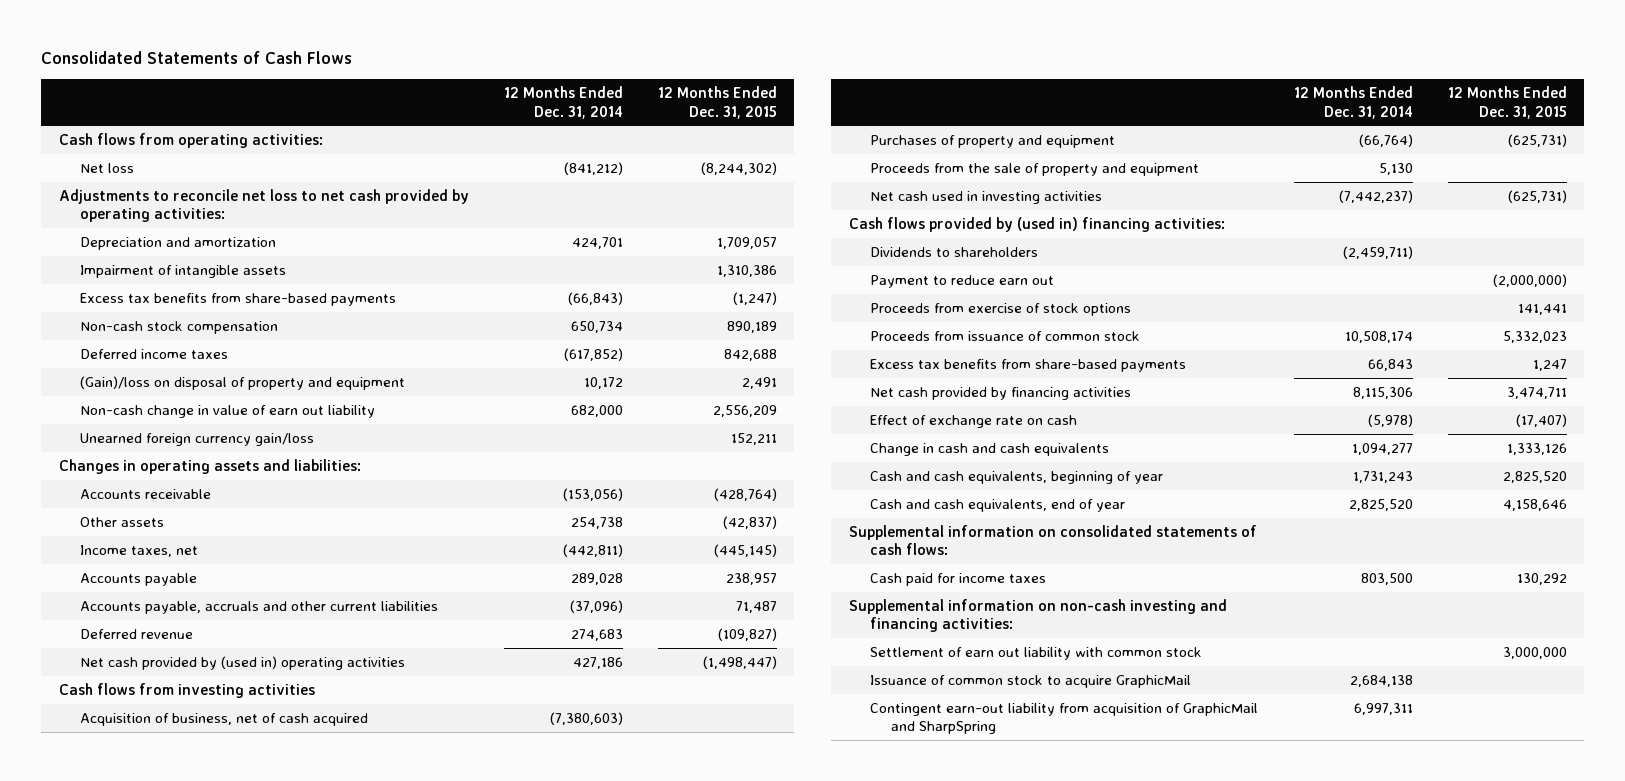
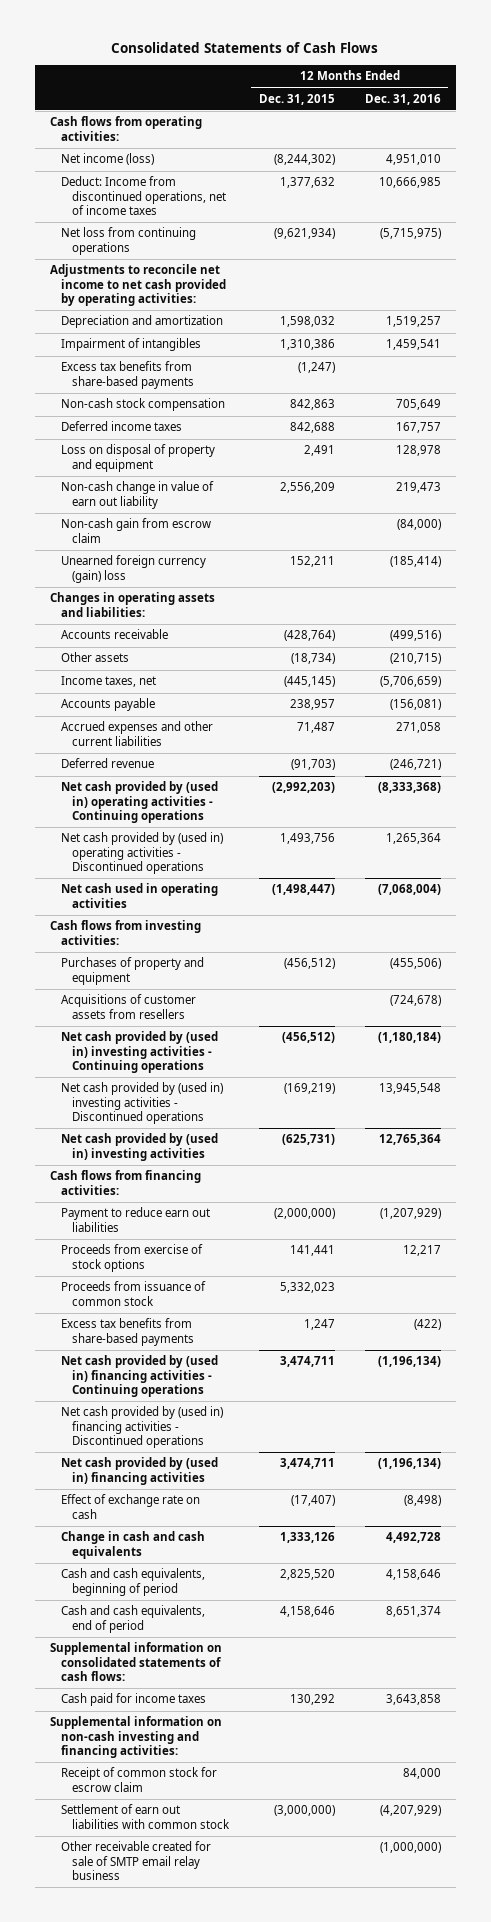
- | 12 Months Ended Dec. 31, 2014 | 12 Months Ended Dec. 31, 2015
+ | 12 Months Ended Dec. 31, 2015 | 12 Months Ended Dec. 31, 2016
- Net loss | (841,212) | (8,244,302)
- Adjustments to reconcile net loss to net cash provided by operating activities:
- Depreciation and amortization | 424,701 | 1,709,057
- Impairment of intangible assets | | 1,310,386
+ Net income (loss) | (8,244,302) | 4,951,010
+ Deduct: Income from discontinued operations, net of income taxes | 1,377,632 | 10,666,985
+ Net loss from continuing operations | (9,621,934) | (5,715,975)
+ Adjustments to reconcile net income to net cash provided by operating activities:
+ Depreciation and amortization | 1,598,032 | 1,519,257
+ Impairment of intangibles | 1,310,386 | 1,459,541
- Non-cash stock compensation | 650,734 | 890,189
+ Non-cash stock compensation | 842,863 | 705,649
- (Gain)/loss on disposal of property and equipment | 10,172 | 2,491
+ Loss on disposal of property and equipment | 2,491 | 128,978
- Unearned foreign currency gain/loss | | 152,211
+ Non-cash gain from escrow claim | | (84,000)
+ Unearned foreign currency (gain) loss | 152,211 | (185,414)
- Other assets | 254,738 | (42,837)
+ Other assets | (18,734) | (210,715)
- Accounts payable, accruals and other current liabilities | (37,096) | 71,487
- Deferred revenue | 274,683 | (109,827)
- Net cash provided by (used in) operating activities | 427,186 | (1,498,447)
- Cash flows from investing activities
- Acquisition of business, net of cash acquired | (7,380,603) |
- Purchases of property and equipment | (66,764) | (625,731)
- Proceeds from the sale of property and equipment | 5,130 |
- Net cash used in investing activities | (7,442,237) | (625,731)
- Cash flows provided by (used in) financing activities:
- Dividends to shareholders | (2,459,711) |
- Payment to reduce earn out | | (2,000,000)
+ Accrued expenses and other current liabilities | 71,487 | 271,058
+ Deferred revenue | (91,703) | (246,721)
+ Net cash provided by (used in) operating activities - Continuing operations | (2,992,203) | (8,333,368)
+ Net cash provided by (used in) operating activities - Discontinued operations | 1,493,756 | 1,265,364
+ Net cash used in operating activities | (1,498,447) | (7,068,004)
+ Cash flows from investing activities:
+ Purchases of property and equipment | (456,512) | (455,506)
+ Acquisitions of customer assets from resellers | | (724,678)
+ Net cash provided by (used in) investing activities - Continuing operations | (456,512) | (1,180,184)
+ Net cash provided by (used in) investing activities - Discontinued operations | (169,219) | 13,945,548
+ Net cash provided by (used in) investing activities | (625,731) | 12,765,364
+ Cash flows from financing activities:
+ Payment to reduce earn out liabilities | (2,000,000) | (1,207,929)
- Net cash provided by financing activities | 8,115,306 | 3,474,711
+ Net cash provided by (used in) financing activities - Continuing operations | 3,474,711 | (1,196,134)
+ Net cash provided by (used in) financing activities - Discontinued operations
+ Net cash provided by (used in) financing activities | 3,474,711 | (1,196,134)
- Cash and cash equivalents, beginning of year | 1,731,243 | 2,825,520
- Cash and cash equivalents, end of year | 2,825,520 | 4,158,646
+ Cash and cash equivalents, beginning of period | 2,825,520 | 4,158,646
+ Cash and cash equivalents, end of period | 4,158,646 | 8,651,374
- Settlement of earn out liability with common stock | | 3,000,000
- Issuance of common stock to acquire GraphicMail | 2,684,138 |
- Contingent earn-out liability from acquisition of GraphicMail and SharpSpring | 6,997,311 |
+ Receipt of common stock for escrow claim | | 84,000
+ Settlement of earn out liabilities with common stock | (3,000,000) | (4,207,929)
+ Other receivable created for sale of SMTP email relay business | | (1,000,000)

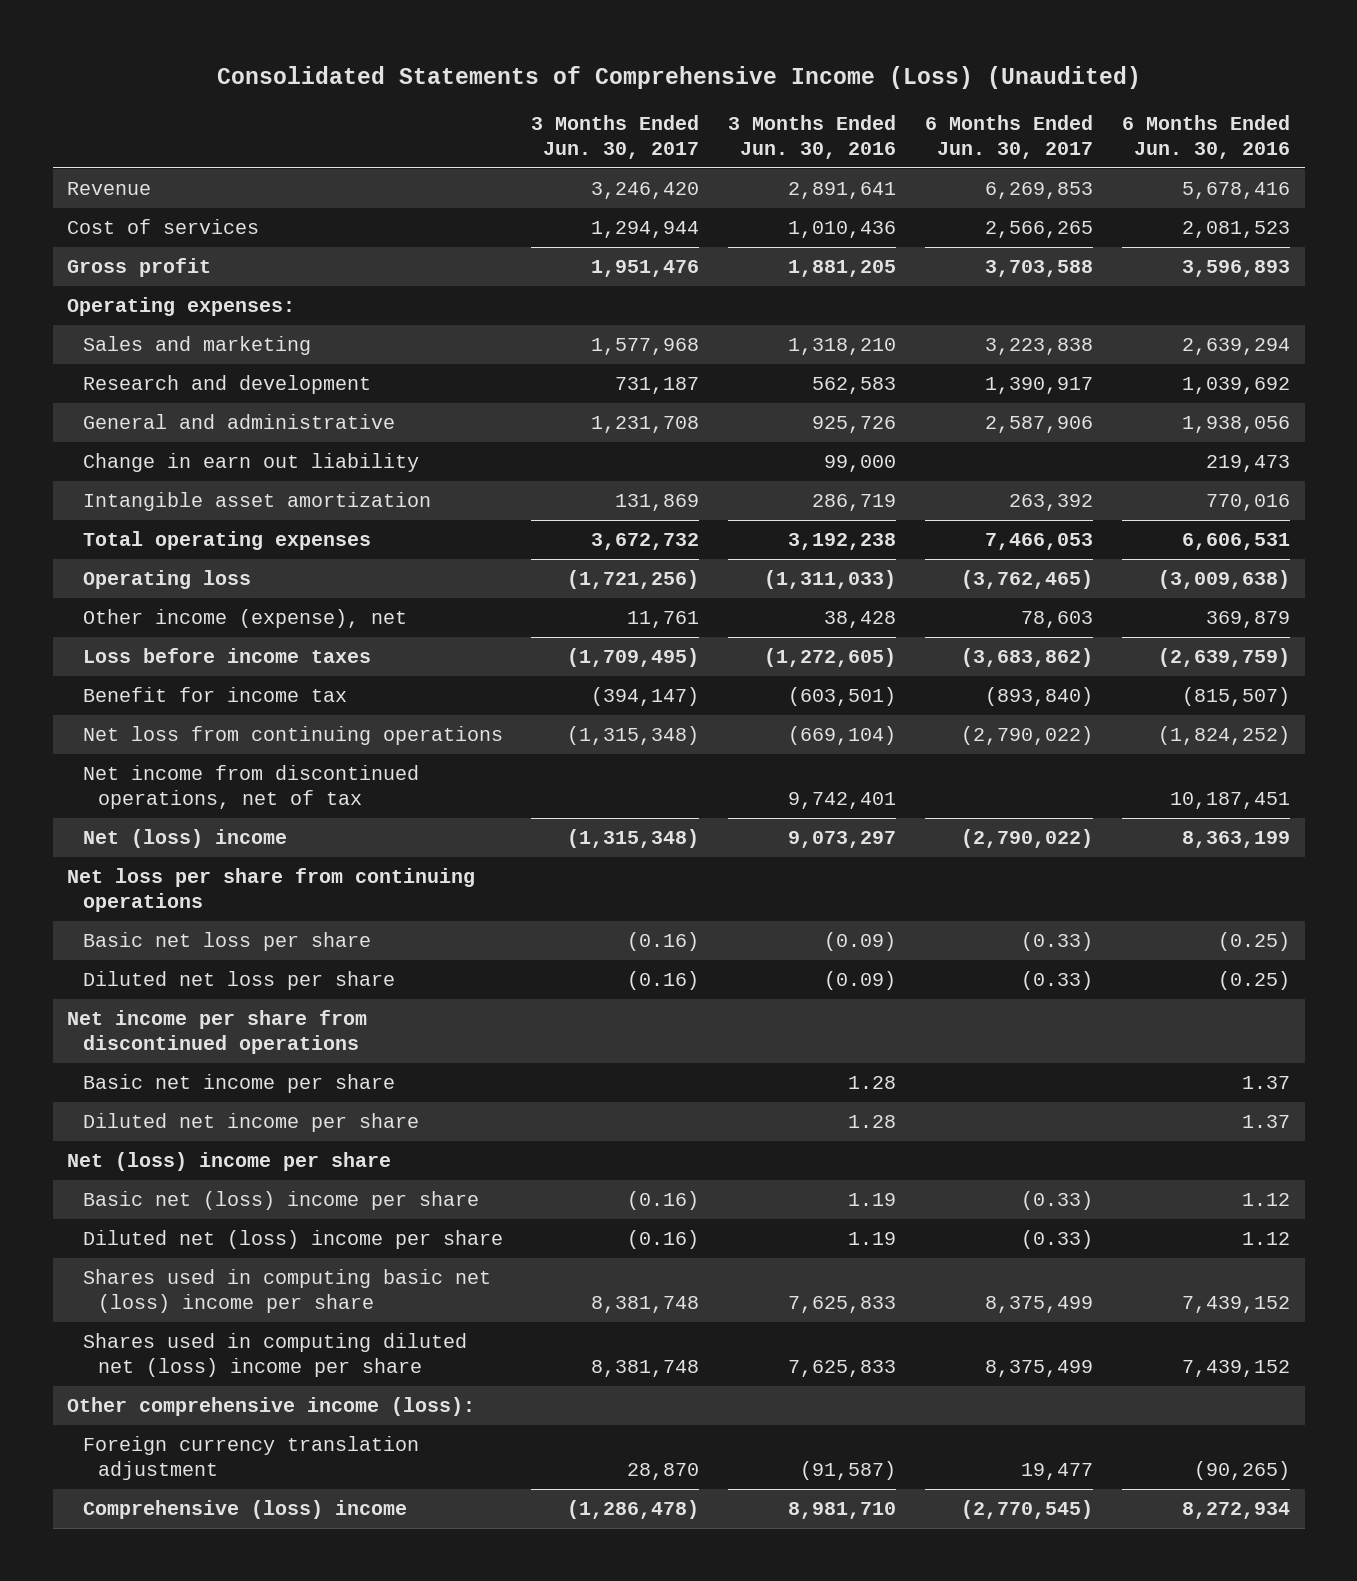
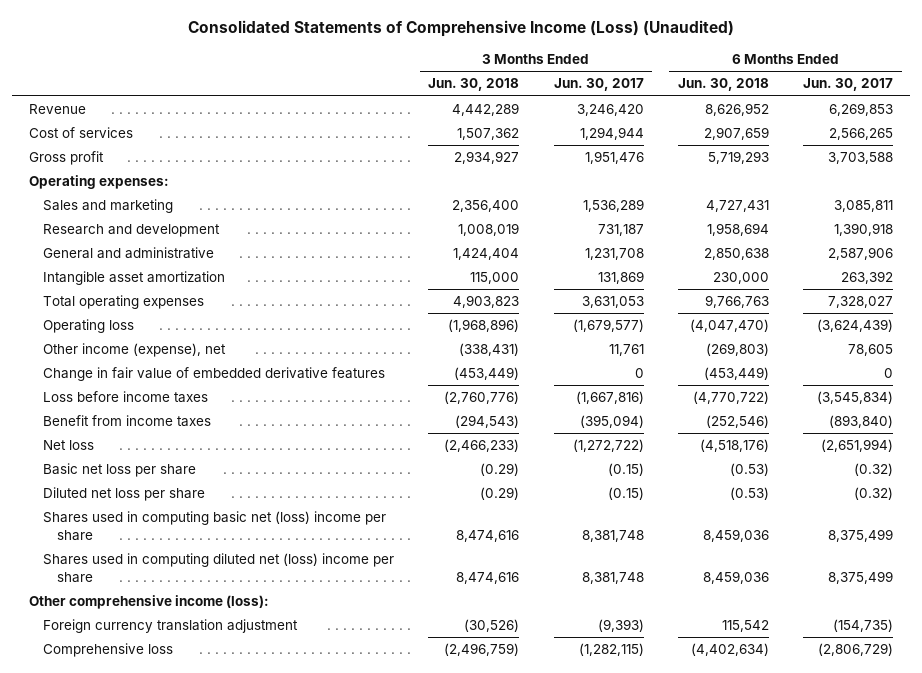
- | 3 Months Ended Jun. 30, 2017 | 3 Months Ended Jun. 30, 2016 | 6 Months Ended Jun. 30, 2017 | 6 Months Ended Jun. 30, 2016
+ | 3 Months Ended Jun. 30, 2018 | 3 Months Ended Jun. 30, 2017 | 6 Months Ended Jun. 30, 2018 | 6 Months Ended Jun. 30, 2017
- Sales and marketing | 1,577,968 | 1,318,210 | 3,223,838 | 2,639,294
- Research and development | 731,187 | 562,583 | 1,390,917 | 1,039,692
+ Sales and marketing | 2,356,400 | 1,536,289 | 4,727,431 | 3,085,811
+ Research and development | 1,008,019 | 731,187 | 1,958,694 | 1,390,918
- Change in earn out liability | | 99,000 | | 219,473
- Total operating expenses | 3,672,732 | 3,192,238 | 7,466,053 | 6,606,531
- Operating loss | (1,721,256) | (1,311,033) | (3,762,465) | (3,009,638)
- Other income (expense), net | 11,761 | 38,428 | 78,603 | 369,879
- Loss before income taxes | (1,709,495) | (1,272,605) | (3,683,862) | (2,639,759)
- Benefit for income tax | (394,147) | (603,501) | (893,840) | (815,507)
- Net loss from continuing operations | (1,315,348) | (669,104) | (2,790,022) | (1,824,252)
- Net income from discontinued operations, net of tax | | 9,742,401 | | 10,187,451
- Net (loss) income | (1,315,348) | 9,073,297 | (2,790,022) | 8,363,199
- Net loss per share from continuing operations
- Basic net loss per share | (0.16) | (0.09) | (0.33) | (0.25)
- Diluted net loss per share | (0.16) | (0.09) | (0.33) | (0.25)
- Net income per share from discontinued operations
- Basic net income per share | | 1.28 | | 1.37
- Diluted net income per share | | 1.28 | | 1.37
- Net (loss) income per share
- Basic net (loss) income per share | (0.16) | 1.19 | (0.33) | 1.12
- Diluted net (loss) income per share | (0.16) | 1.19 | (0.33) | 1.12
+ Total operating expenses | 4,903,823 | 3,631,053 | 9,766,763 | 7,328,027
+ Operating loss | (1,968,896) | (1,679,577) | (4,047,470) | (3,624,439)
+ Other income (expense), net | (338,431) | 11,761 | (269,803) | 78,605
+ Change in fair value of embedded derivative features | (453,449) | 0 | (453,449) | 0
+ Loss before income taxes | (2,760,776) | (1,667,816) | (4,770,722) | (3,545,834)
+ Benefit from income taxes | (294,543) | (395,094) | (252,546) | (893,840)
+ Net loss | (2,466,233) | (1,272,722) | (4,518,176) | (2,651,994)
+ Basic net loss per share | (0.29) | (0.15) | (0.53) | (0.32)
+ Diluted net loss per share | (0.29) | (0.15) | (0.53) | (0.32)
- Foreign currency translation adjustment | 28,870 | (91,587) | 19,477 | (90,265)
- Comprehensive (loss) income | (1,286,478) | 8,981,710 | (2,770,545) | 8,272,934
+ Foreign currency translation adjustment | (30,526) | (9,393) | 115,542 | (154,735)
+ Comprehensive loss | (2,496,759) | (1,282,115) | (4,402,634) | (2,806,729)

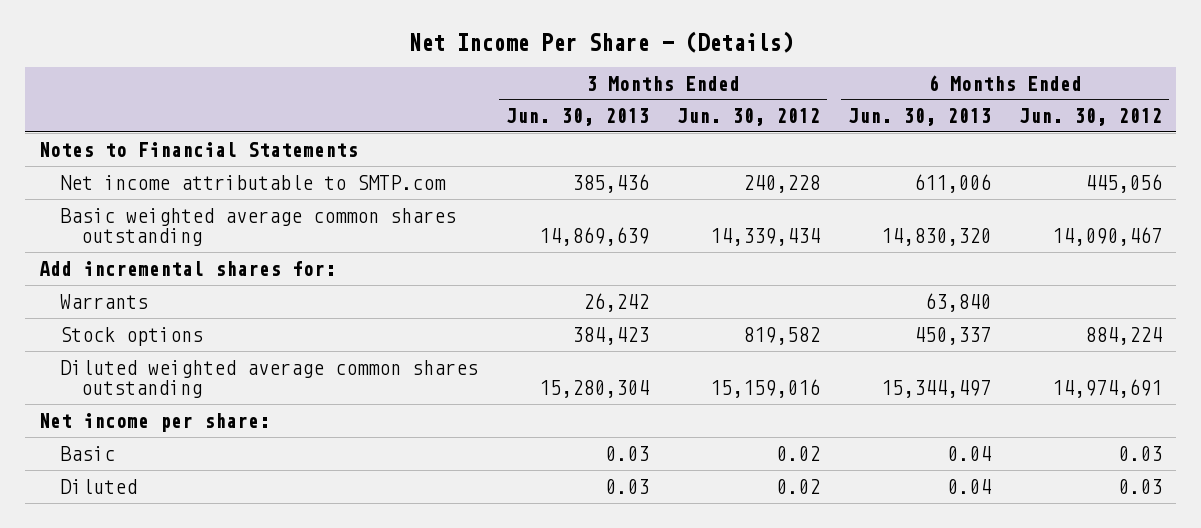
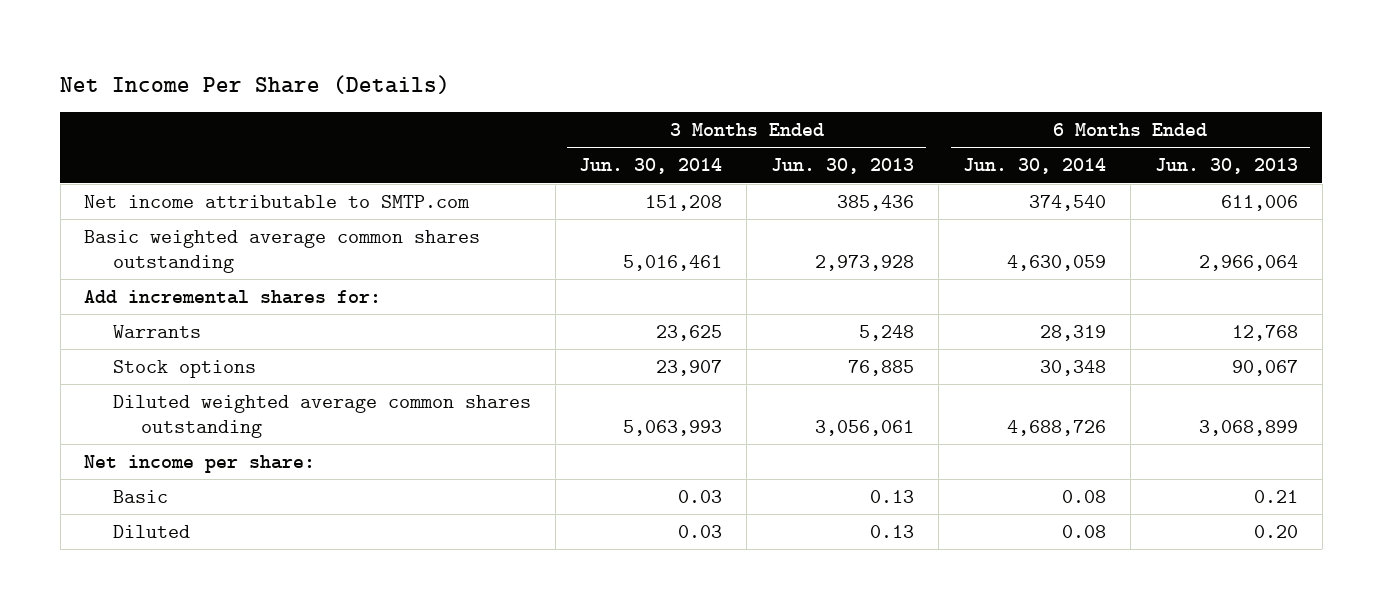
- Net Income Per Share - (Details)
+ Net Income Per Share (Details)
- | 3 Months Ended Jun. 30, 2013 | 3 Months Ended Jun. 30, 2012 | 6 Months Ended Jun. 30, 2013 | 6 Months Ended Jun. 30, 2012
+ | 3 Months Ended Jun. 30, 2014 | 3 Months Ended Jun. 30, 2013 | 6 Months Ended Jun. 30, 2014 | 6 Months Ended Jun. 30, 2013
- Notes to Financial Statements
- Basic weighted average common shares outstanding | 14,869,639 | 14,339,434 | 14,830,320 | 14,090,467
+ Basic weighted average common shares outstanding | 5,016,461 | 2,973,928 | 4,630,059 | 2,966,064
- Warrants | 26,242 | | 63,840 |
- Stock options | 384,423 | 819,582 | 450,337 | 884,224
- Diluted weighted average common shares outstanding | 15,280,304 | 15,159,016 | 15,344,497 | 14,974,691
+ Warrants | 23,625 | 5,248 | 28,319 | 12,768
+ Stock options | 23,907 | 76,885 | 30,348 | 90,067
+ Diluted weighted average common shares outstanding | 5,063,993 | 3,056,061 | 4,688,726 | 3,068,899
- Basic | 0.03 | 0.02 | 0.04 | 0.03
- Diluted | 0.03 | 0.02 | 0.04 | 0.03
+ Basic | 0.03 | 0.13 | 0.08 | 0.21
+ Diluted | 0.03 | 0.13 | 0.08 | 0.20

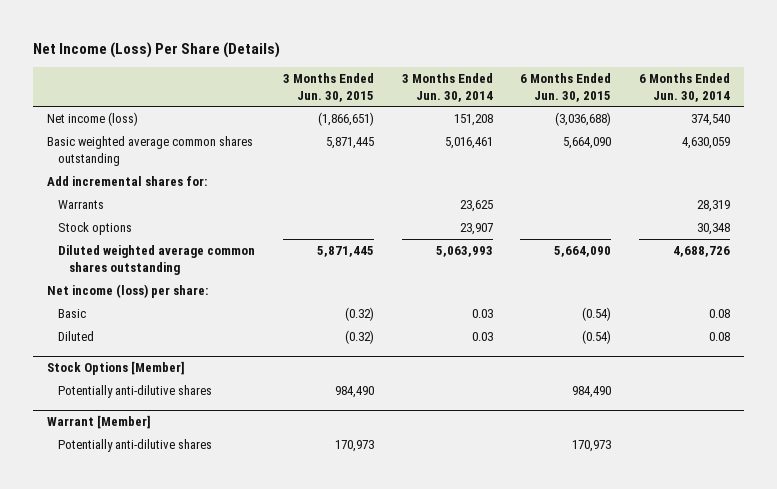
- Net Income Per Share (Details)
+ Net Income (Loss) Per Share (Details)
- | 3 Months Ended Jun. 30, 2014 | 3 Months Ended Jun. 30, 2013 | 6 Months Ended Jun. 30, 2014 | 6 Months Ended Jun. 30, 2013
+ | 3 Months Ended Jun. 30, 2015 | 3 Months Ended Jun. 30, 2014 | 6 Months Ended Jun. 30, 2015 | 6 Months Ended Jun. 30, 2014
- Net income attributable to SMTP.com | 151,208 | 385,436 | 374,540 | 611,006
+ Net income (loss) | (1,866,651) | 151,208 | (3,036,688) | 374,540
- Net income per share:
+ Net income (loss) per share:
+ Stock Options [Member]
+ Potentially anti-dilutive shares | 984,490 | | 984,490 |
+ Warrant [Member]
+ Potentially anti-dilutive shares | 170,973 | | 170,973 |

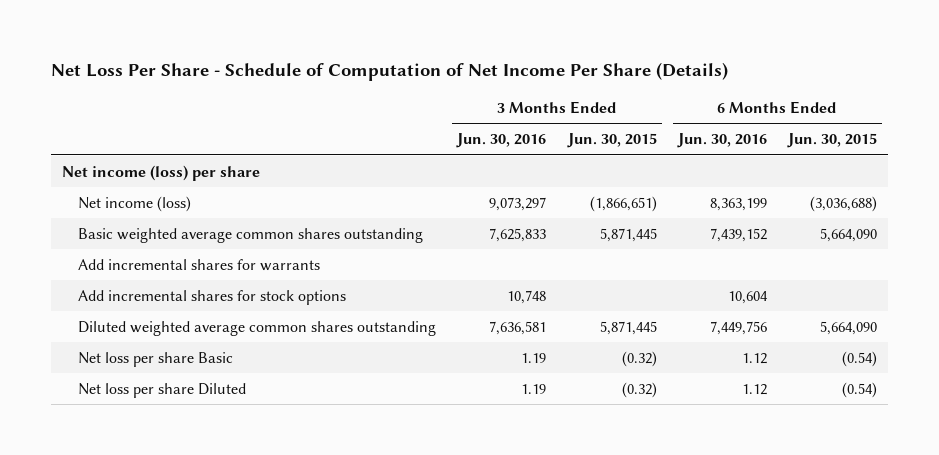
- Net Income (Loss) Per Share (Details)
+ Net Loss Per Share - Schedule of Computation of Net Income Per Share (Details)
- | 3 Months Ended Jun. 30, 2015 | 3 Months Ended Jun. 30, 2014 | 6 Months Ended Jun. 30, 2015 | 6 Months Ended Jun. 30, 2014
+ | 3 Months Ended Jun. 30, 2016 | 3 Months Ended Jun. 30, 2015 | 6 Months Ended Jun. 30, 2016 | 6 Months Ended Jun. 30, 2015
+ Net income (loss) per share
- Add incremental shares for:
- Warrants | | 23,625 | | 28,319
- Stock options | | 23,907 | | 30,348
+ Add incremental shares for warrants
+ Add incremental shares for stock options | 10,748 | | 10,604 |
- Net income (loss) per share:
- Basic | (0.32) | 0.03 | (0.54) | 0.08
- Diluted | (0.32) | 0.03 | (0.54) | 0.08
- Stock Options [Member]
- Potentially anti-dilutive shares | 984,490 | | 984,490 |
- Warrant [Member]
- Potentially anti-dilutive shares | 170,973 | | 170,973 |
+ Net loss per share Basic | 1.19 | (0.32) | 1.12 | (0.54)
+ Net loss per share Diluted | 1.19 | (0.32) | 1.12 | (0.54)

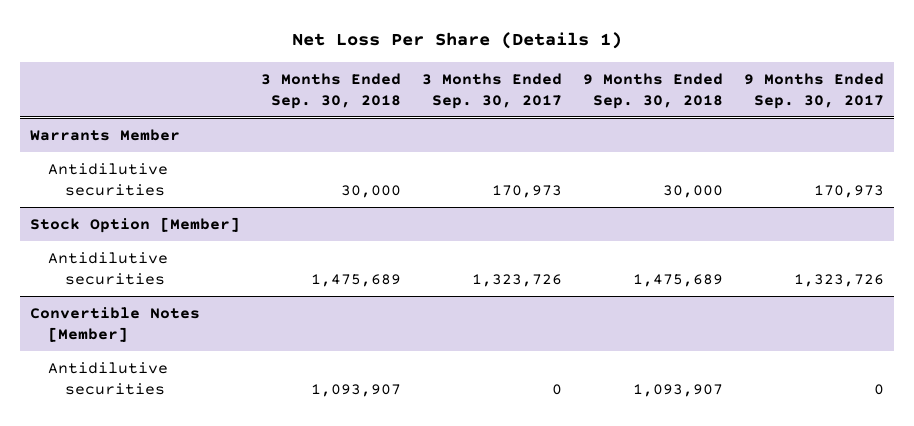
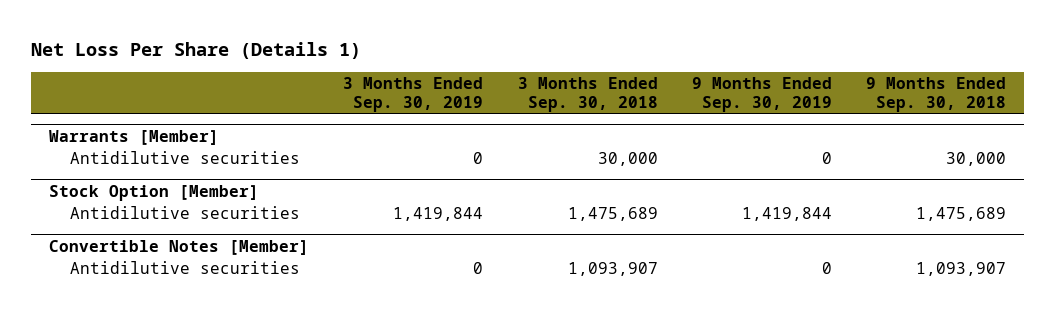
- | 3 Months Ended Sep. 30, 2018 | 3 Months Ended Sep. 30, 2017 | 9 Months Ended Sep. 30, 2018 | 9 Months Ended Sep. 30, 2017
+ | 3 Months Ended Sep. 30, 2019 | 3 Months Ended Sep. 30, 2018 | 9 Months Ended Sep. 30, 2019 | 9 Months Ended Sep. 30, 2018
- Warrants Member
+ Warrants [Member]

